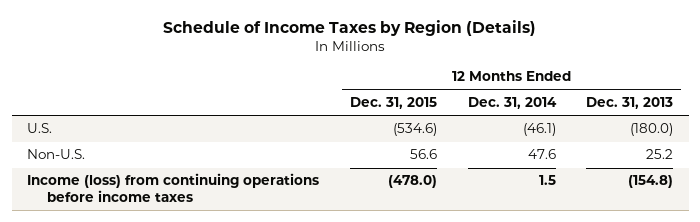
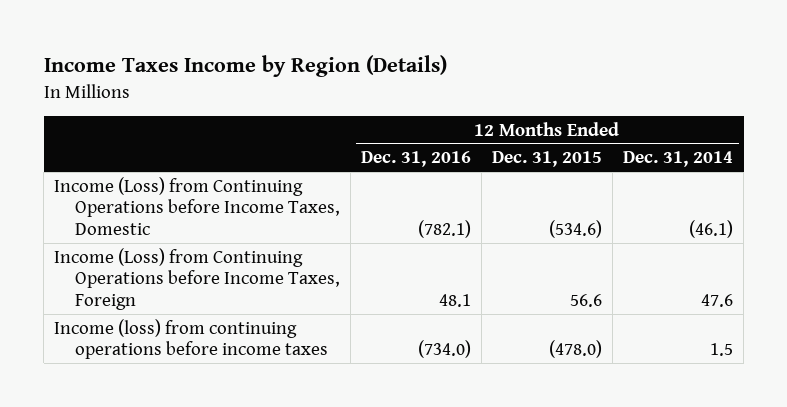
- Schedule of Income Taxes by Region (Details)
+ Income Taxes Income by Region (Details)
- | 12 Months Ended Dec. 31, 2015 | 12 Months Ended Dec. 31, 2014 | 12 Months Ended Dec. 31, 2013
+ | 12 Months Ended Dec. 31, 2016 | 12 Months Ended Dec. 31, 2015 | 12 Months Ended Dec. 31, 2014
- U.S. | (534.6) | (46.1) | (180.0)
- Non-U.S. | 56.6 | 47.6 | 25.2
+ Income (Loss) from Continuing Operations before Income Taxes, Domestic | (782.1) | (534.6) | (46.1)
+ Income (Loss) from Continuing Operations before Income Taxes, Foreign | 48.1 | 56.6 | 47.6

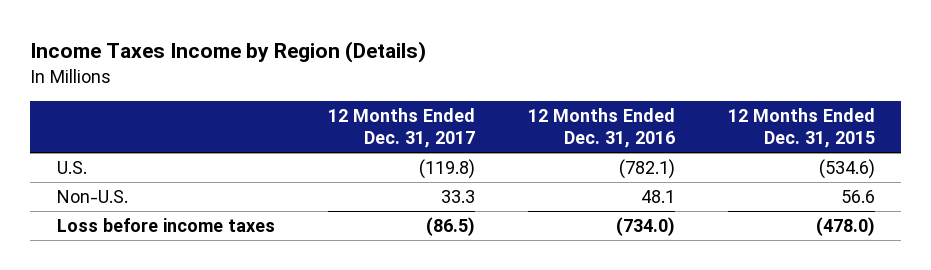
- | 12 Months Ended Dec. 31, 2016 | 12 Months Ended Dec. 31, 2015 | 12 Months Ended Dec. 31, 2014
+ | 12 Months Ended Dec. 31, 2017 | 12 Months Ended Dec. 31, 2016 | 12 Months Ended Dec. 31, 2015
- Income (Loss) from Continuing Operations before Income Taxes, Domestic | (782.1) | (534.6) | (46.1)
- Income (Loss) from Continuing Operations before Income Taxes, Foreign | 48.1 | 56.6 | 47.6
- Income (loss) from continuing operations before income taxes | (734.0) | (478.0) | 1.5
+ U.S. | (119.8) | (782.1) | (534.6)
+ Non-U.S. | 33.3 | 48.1 | 56.6
+ Loss before income taxes | (86.5) | (734.0) | (478.0)

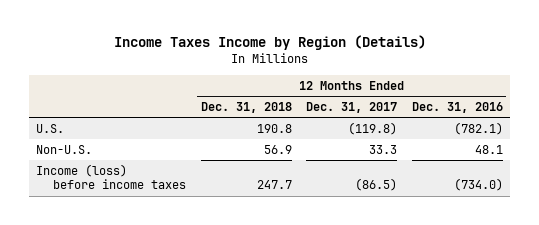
- | 12 Months Ended Dec. 31, 2017 | 12 Months Ended Dec. 31, 2016 | 12 Months Ended Dec. 31, 2015
+ | 12 Months Ended Dec. 31, 2018 | 12 Months Ended Dec. 31, 2017 | 12 Months Ended Dec. 31, 2016
- Loss before income taxes | (86.5) | (734.0) | (478.0)
+ Income (loss) before income taxes | 247.7 | (86.5) | (734.0)

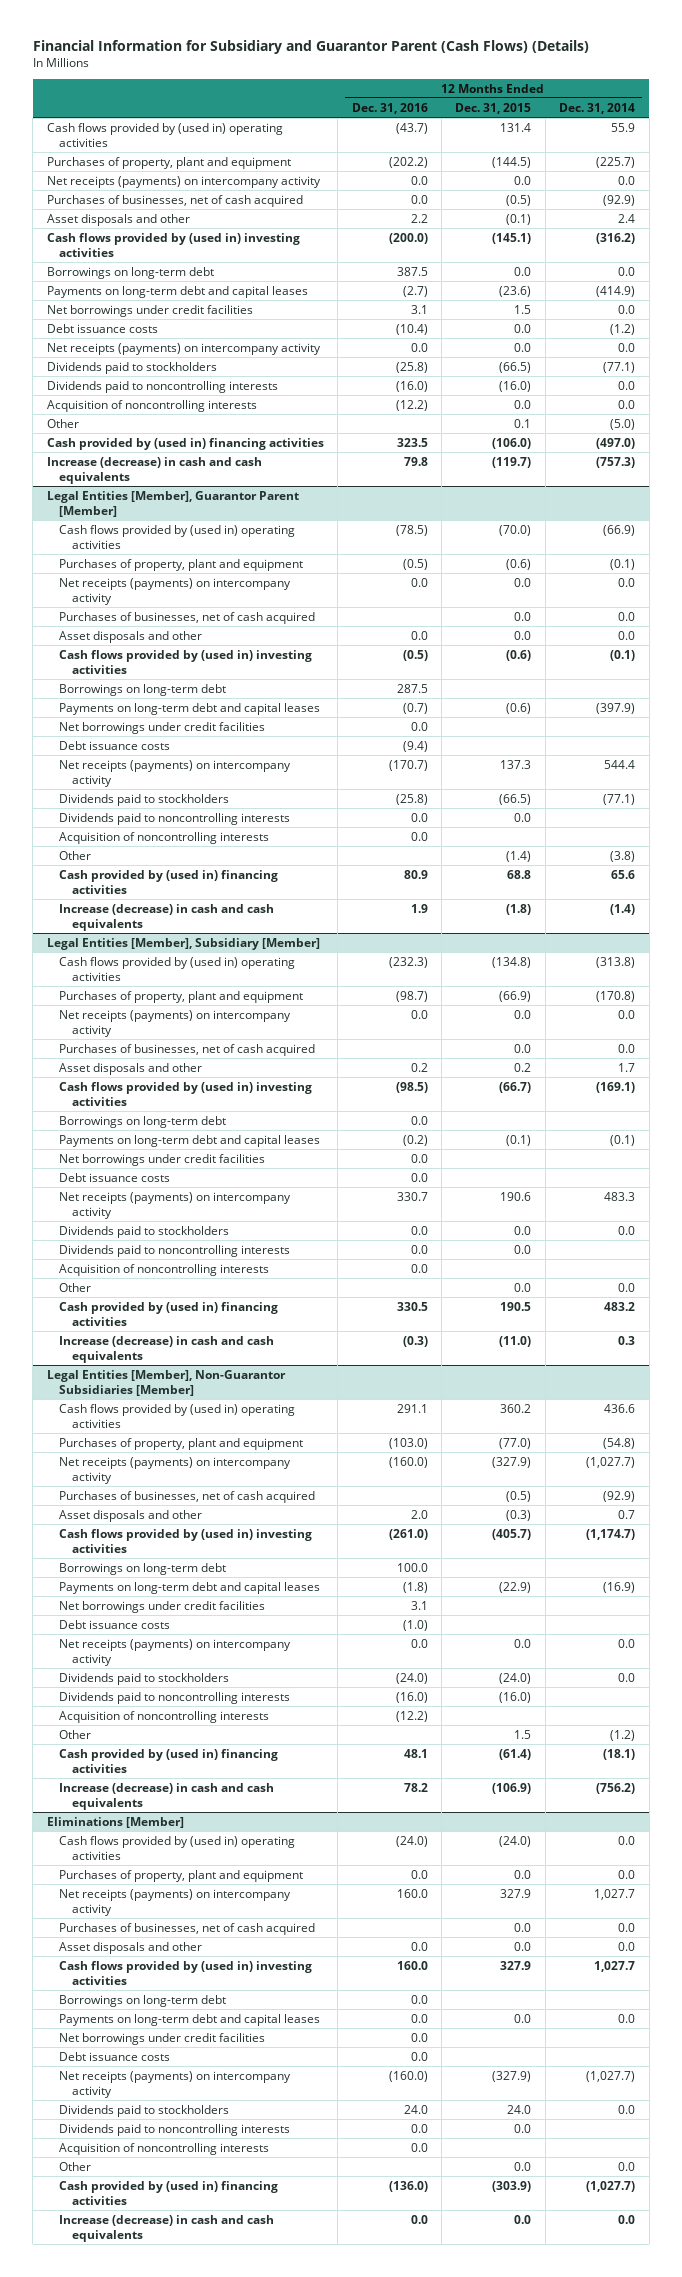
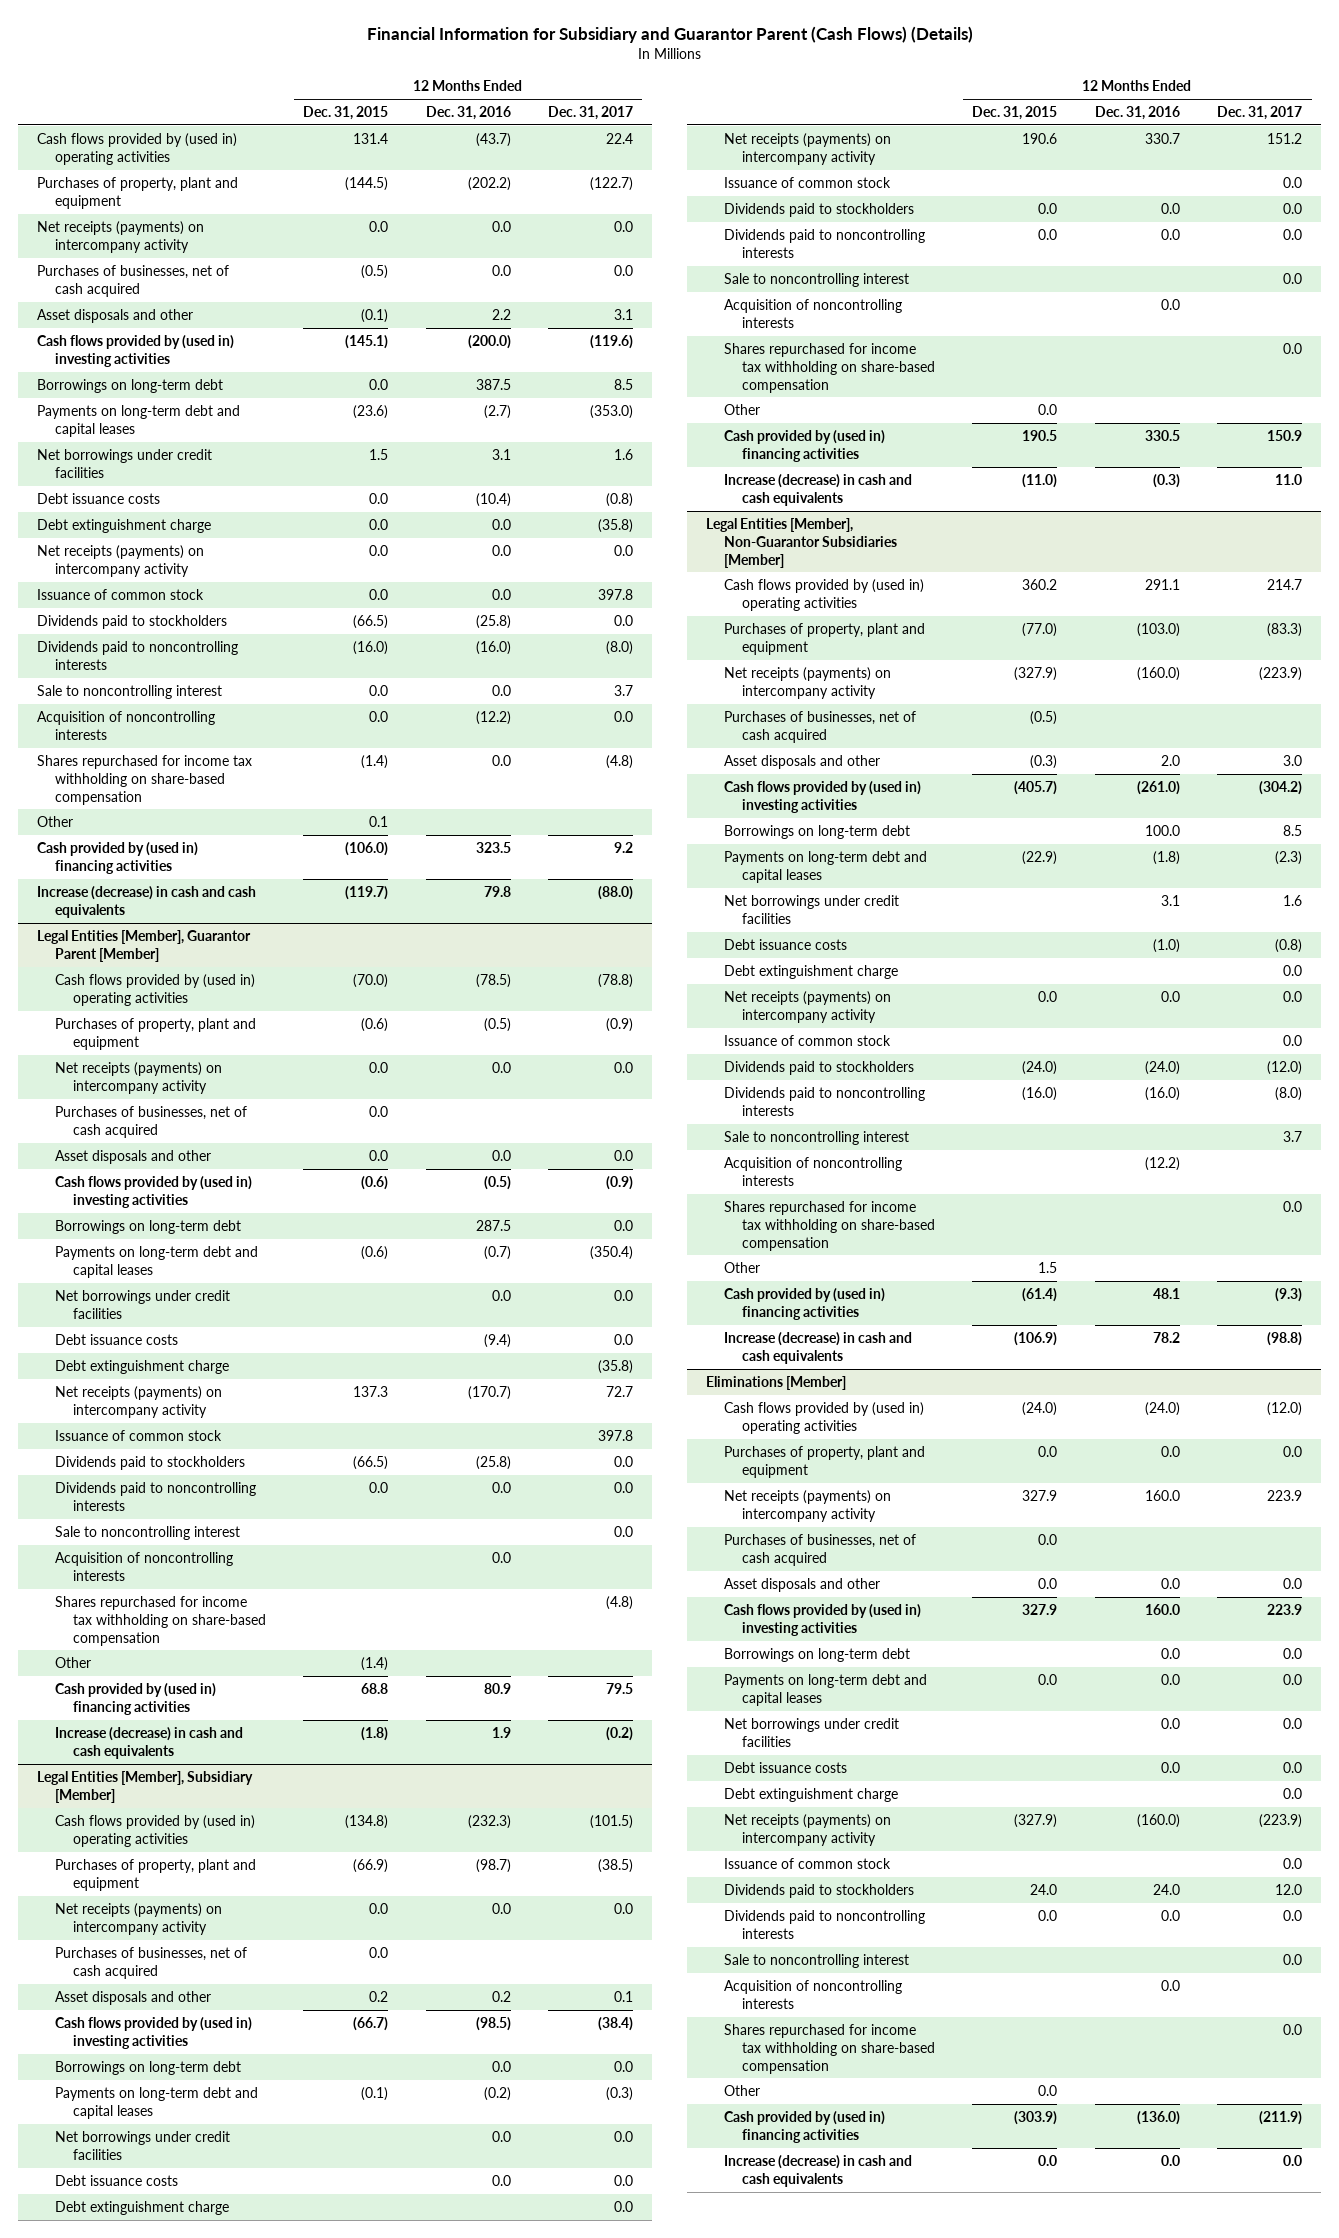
- | 12 Months Ended Dec. 31, 2016 | 12 Months Ended Dec. 31, 2015 | 12 Months Ended Dec. 31, 2014
+ | 12 Months Ended Dec. 31, 2015 | 12 Months Ended Dec. 31, 2016 | 12 Months Ended Dec. 31, 2017
+ Debt extinguishment charge | 0.0 | 0.0 | (35.8)
+ Issuance of common stock | 0.0 | 0.0 | 397.8
+ Sale to noncontrolling interest | 0.0 | 0.0 | 3.7
+ Shares repurchased for income tax withholding on share-based compensation | (1.4) | 0.0 | (4.8)
@ Legal Entities [Member], Guarantor Parent [Member]
+ Debt extinguishment charge | | | (35.8)
+ Issuance of common stock | | | 397.8
+ Sale to noncontrolling interest | | | 0.0
+ Shares repurchased for income tax withholding on share-based compensation | | | (4.8)
@ Legal Entities [Member], Subsidiary [Member]
+ Debt extinguishment charge | | | 0.0
+ Issuance of common stock | | | 0.0
+ Sale to noncontrolling interest | | | 0.0
+ Shares repurchased for income tax withholding on share-based compensation | | | 0.0
@ Legal Entities [Member], Non-Guarantor Subsidiaries [Member]
+ Debt extinguishment charge | | | 0.0
+ Issuance of common stock | | | 0.0
+ Sale to noncontrolling interest | | | 3.7
+ Shares repurchased for income tax withholding on share-based compensation | | | 0.0
@ Eliminations [Member]
+ Debt extinguishment charge | | | 0.0
+ Issuance of common stock | | | 0.0
+ Sale to noncontrolling interest | | | 0.0
+ Shares repurchased for income tax withholding on share-based compensation | | | 0.0

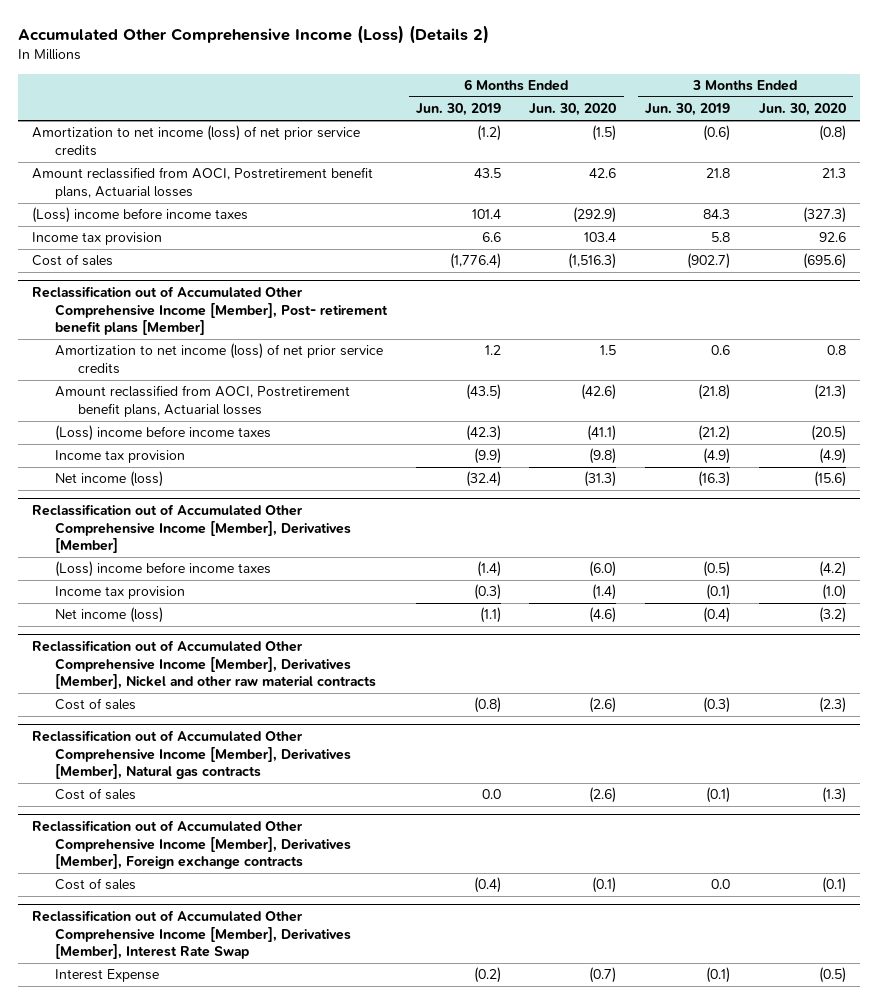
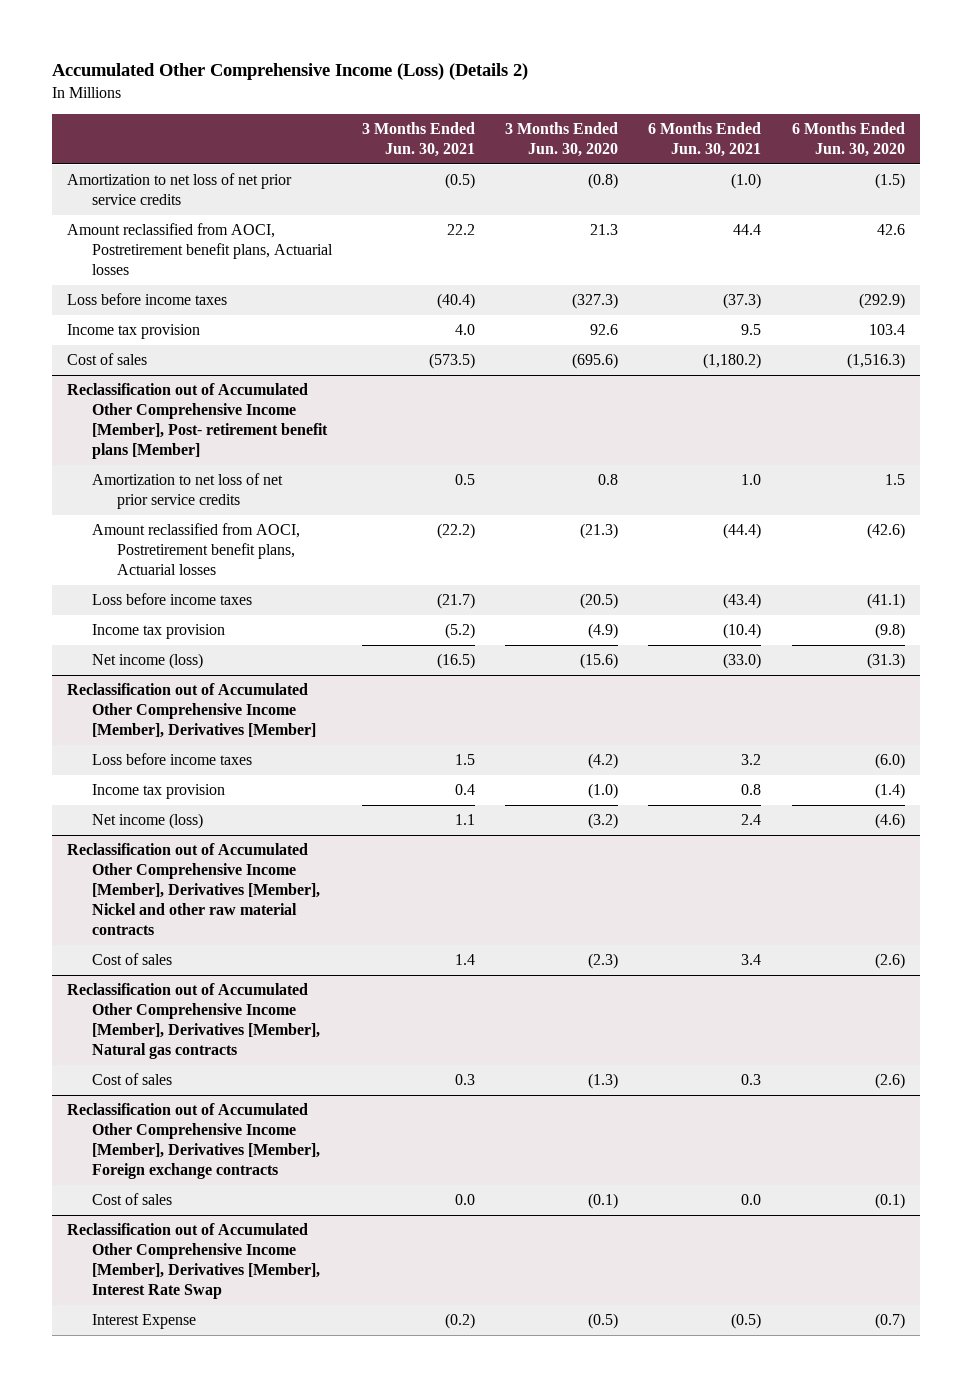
- | 6 Months Ended Jun. 30, 2019 | 6 Months Ended Jun. 30, 2020 | 3 Months Ended Jun. 30, 2019 | 3 Months Ended Jun. 30, 2020
+ | 3 Months Ended Jun. 30, 2021 | 3 Months Ended Jun. 30, 2020 | 6 Months Ended Jun. 30, 2021 | 6 Months Ended Jun. 30, 2020
- Amortization to net income (loss) of net prior service credits | (1.2) | (1.5) | (0.6) | (0.8)
+ Amortization to net loss of net prior service credits | (0.5) | (0.8) | (1.0) | (1.5)
- (Loss) income before income taxes | 101.4 | (292.9) | 84.3 | (327.3)
+ Loss before income taxes | (40.4) | (327.3) | (37.3) | (292.9)
@ Reclassification out of Accumulated Other Comprehensive Income [Member], Post- retirement benefit plans [Member]
- Amortization to net income (loss) of net prior service credits | 1.2 | 1.5 | 0.6 | 0.8
+ Amortization to net loss of net prior service credits | 0.5 | 0.8 | 1.0 | 1.5
- (Loss) income before income taxes | (42.3) | (41.1) | (21.2) | (20.5)
+ Loss before income taxes | (21.7) | (20.5) | (43.4) | (41.1)
@ Reclassification out of Accumulated Other Comprehensive Income [Member], Derivatives [Member]
- (Loss) income before income taxes | (1.4) | (6.0) | (0.5) | (4.2)
+ Loss before income taxes | 1.5 | (4.2) | 3.2 | (6.0)

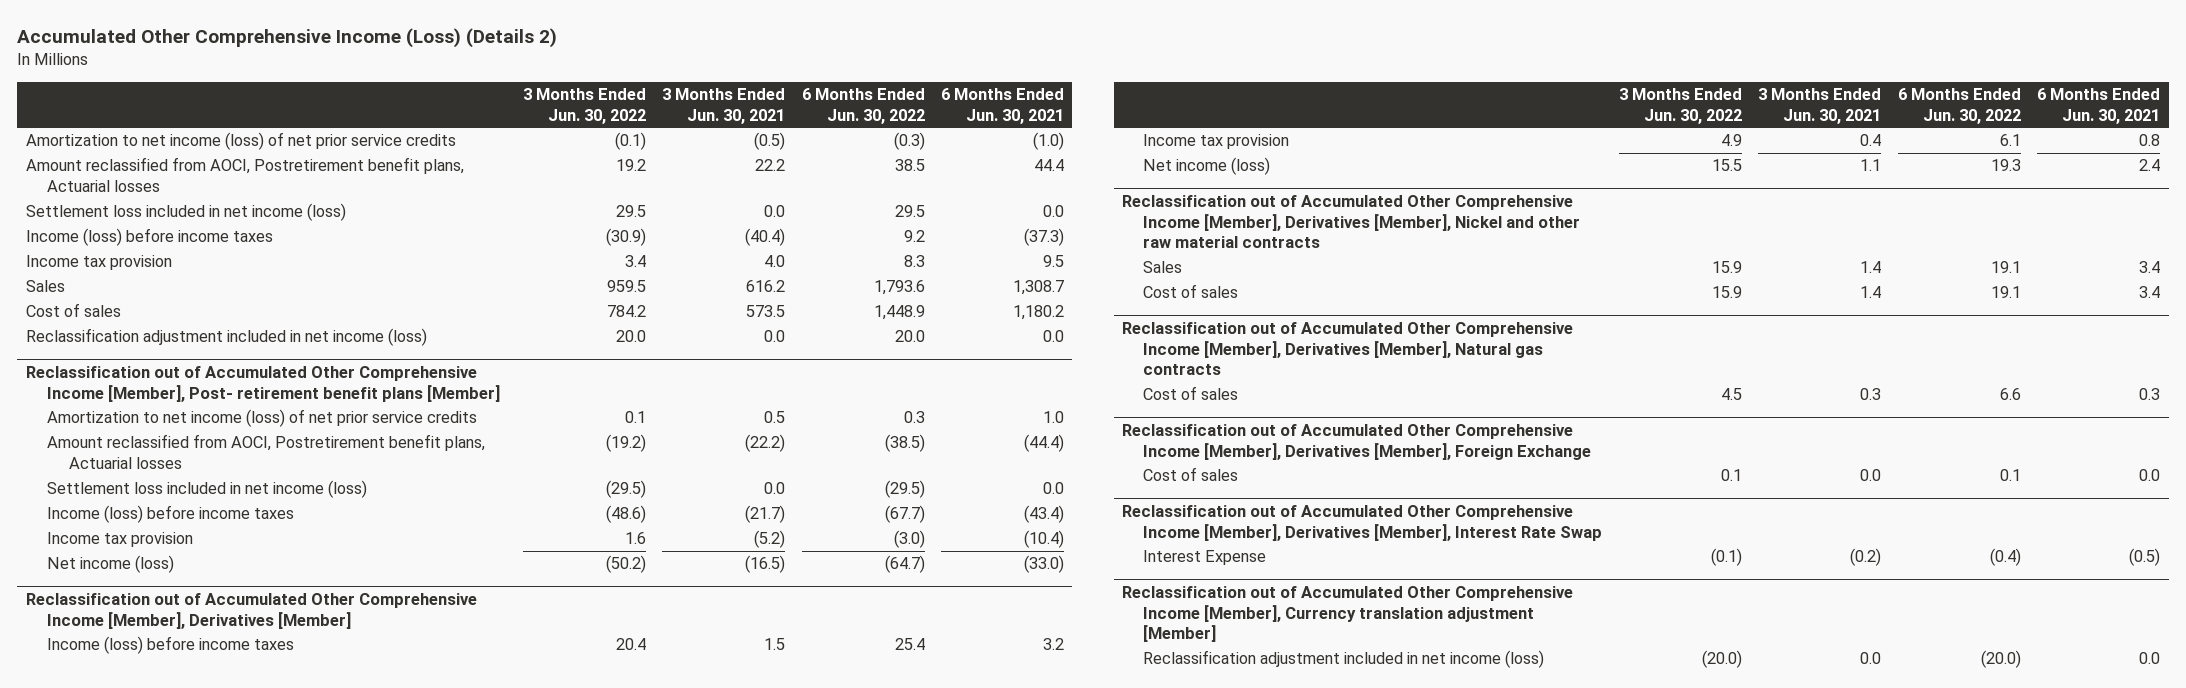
- | 3 Months Ended Jun. 30, 2021 | 3 Months Ended Jun. 30, 2020 | 6 Months Ended Jun. 30, 2021 | 6 Months Ended Jun. 30, 2020
+ | 3 Months Ended Jun. 30, 2022 | 3 Months Ended Jun. 30, 2021 | 6 Months Ended Jun. 30, 2022 | 6 Months Ended Jun. 30, 2021
- Amortization to net loss of net prior service credits | (0.5) | (0.8) | (1.0) | (1.5)
+ Amortization to net income (loss) of net prior service credits | (0.1) | (0.5) | (0.3) | (1.0)
- Loss before income taxes | (40.4) | (327.3) | (37.3) | (292.9)
+ Settlement loss included in net income (loss) | 29.5 | 0.0 | 29.5 | 0.0
+ Income (loss) before income taxes | (30.9) | (40.4) | 9.2 | (37.3)
- Cost of sales | (573.5) | (695.6) | (1,180.2) | (1,516.3)
+ Sales | 959.5 | 616.2 | 1,793.6 | 1,308.7
+ Cost of sales | 784.2 | 573.5 | 1,448.9 | 1,180.2
+ Reclassification adjustment included in net income (loss) | 20.0 | 0.0 | 20.0 | 0.0
@ Reclassification out of Accumulated Other Comprehensive Income [Member], Post- retirement benefit plans [Member]
- Amortization to net loss of net prior service credits | 0.5 | 0.8 | 1.0 | 1.5
+ Amortization to net income (loss) of net prior service credits | 0.1 | 0.5 | 0.3 | 1.0
- Loss before income taxes | (21.7) | (20.5) | (43.4) | (41.1)
+ Settlement loss included in net income (loss) | (29.5) | 0.0 | (29.5) | 0.0
+ Income (loss) before income taxes | (48.6) | (21.7) | (67.7) | (43.4)
@ Reclassification out of Accumulated Other Comprehensive Income [Member], Derivatives [Member]
- Loss before income taxes | 1.5 | (4.2) | 3.2 | (6.0)
+ Income (loss) before income taxes | 20.4 | 1.5 | 25.4 | 3.2
@ Reclassification out of Accumulated Other Comprehensive Income [Member], Derivatives [Member], Nickel and other raw material contracts
+ Sales | 15.9 | 1.4 | 19.1 | 3.4
- Reclassification out of Accumulated Other Comprehensive Income [Member], Derivatives [Member], Foreign exchange contracts
+ Reclassification out of Accumulated Other Comprehensive Income [Member], Derivatives [Member], Foreign Exchange
+ Reclassification out of Accumulated Other Comprehensive Income [Member], Currency translation adjustment [Member]
+ Reclassification adjustment included in net income (loss) | (20.0) | 0.0 | (20.0) | 0.0

